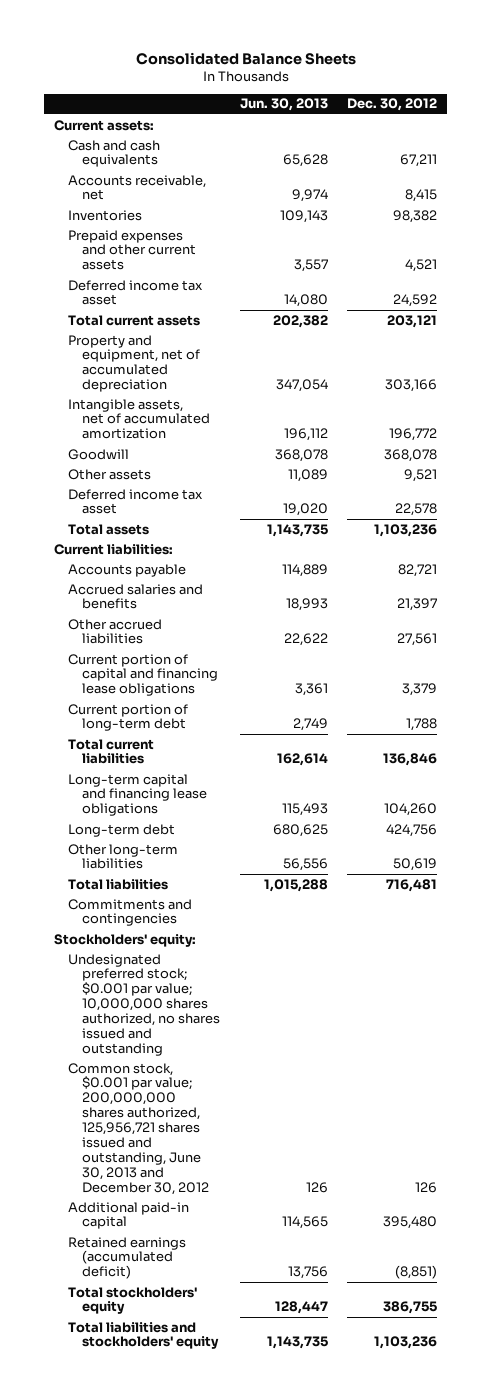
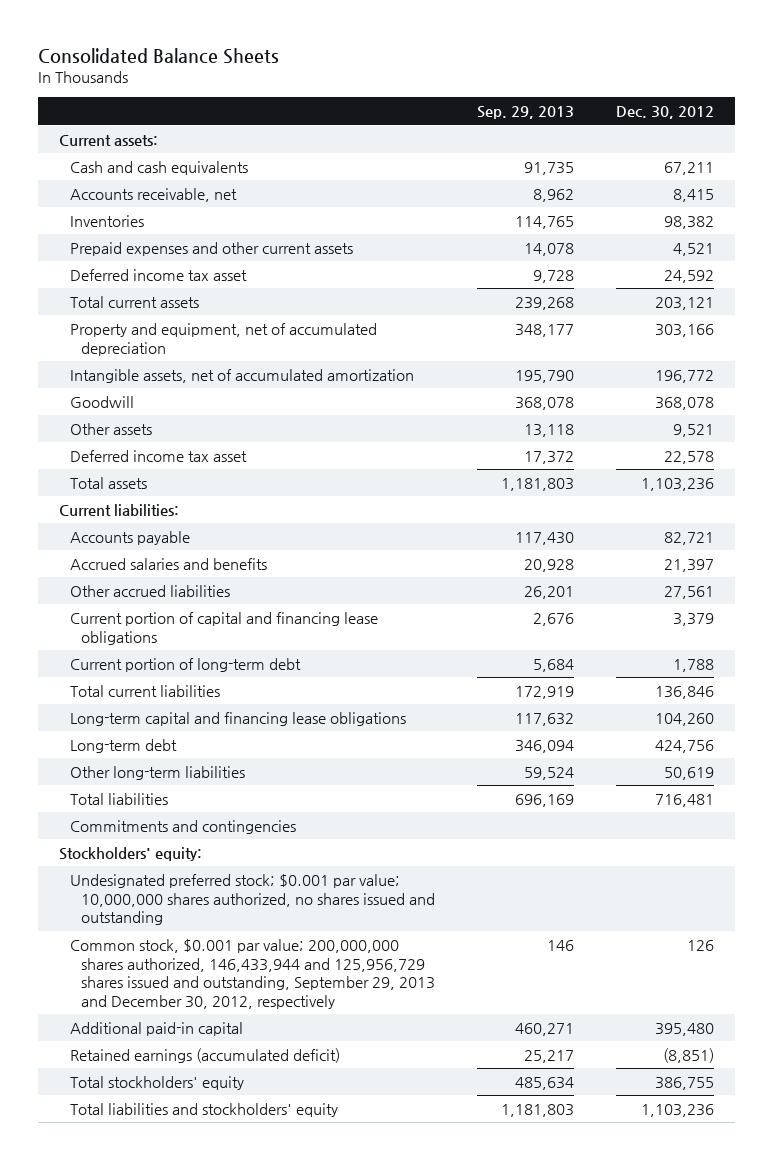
- | Jun. 30, 2013 | Dec. 30, 2012
+ | Sep. 29, 2013 | Dec. 30, 2012
- Common stock, $0.001 par value; 200,000,000 shares authorized, 125,956,721 shares issued and outstanding, June 30, 2013 and December 30, 2012 | 126 | 126
+ Common stock, $0.001 par value; 200,000,000 shares authorized, 146,433,944 and 125,956,729 shares issued and outstanding, September 29, 2013 and December 30, 2012, respectively | 146 | 126

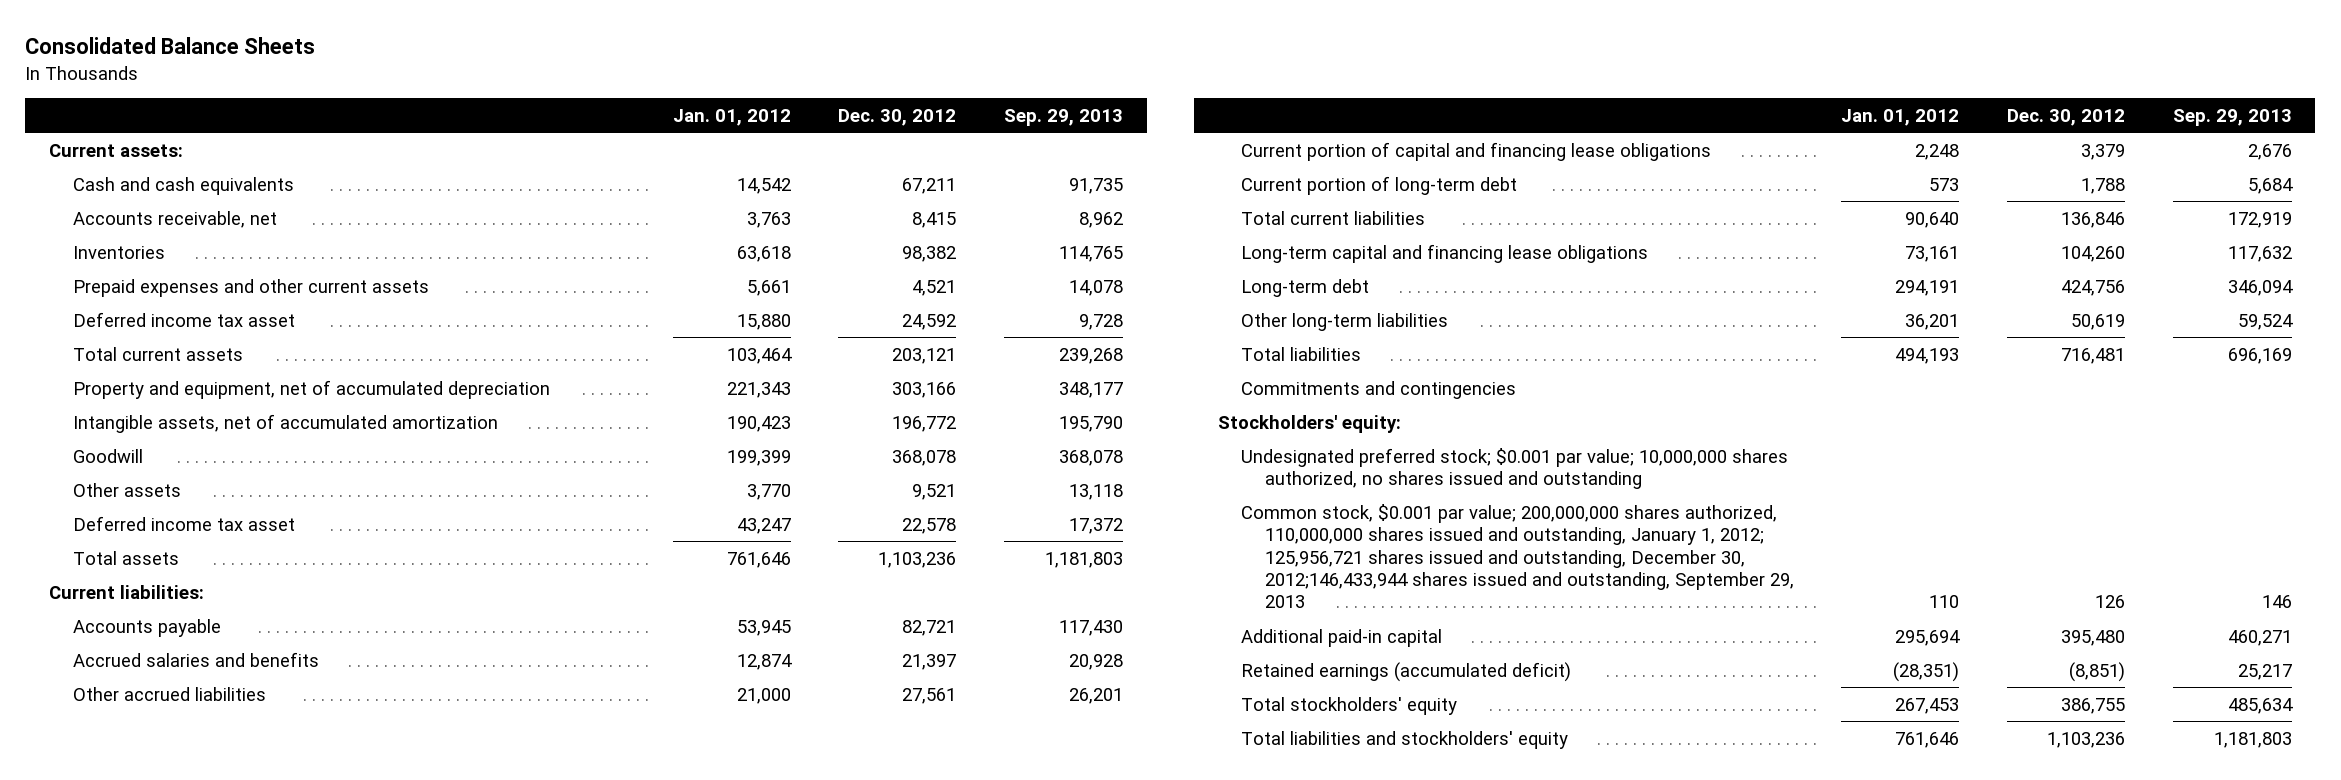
- | Sep. 29, 2013 | Dec. 30, 2012
+ | Jan. 01, 2012 | Dec. 30, 2012 | Sep. 29, 2013
- Common stock, $0.001 par value; 200,000,000 shares authorized, 146,433,944 and 125,956,729 shares issued and outstanding, September 29, 2013 and December 30, 2012, respectively | 146 | 126
+ Common stock, $0.001 par value; 200,000,000 shares authorized, 110,000,000 shares issued and outstanding, January 1, 2012; 125,956,721 shares issued and outstanding, December 30, 2012;146,433,944 shares issued and outstanding, September 29, 2013 | 110 | 126 | 146

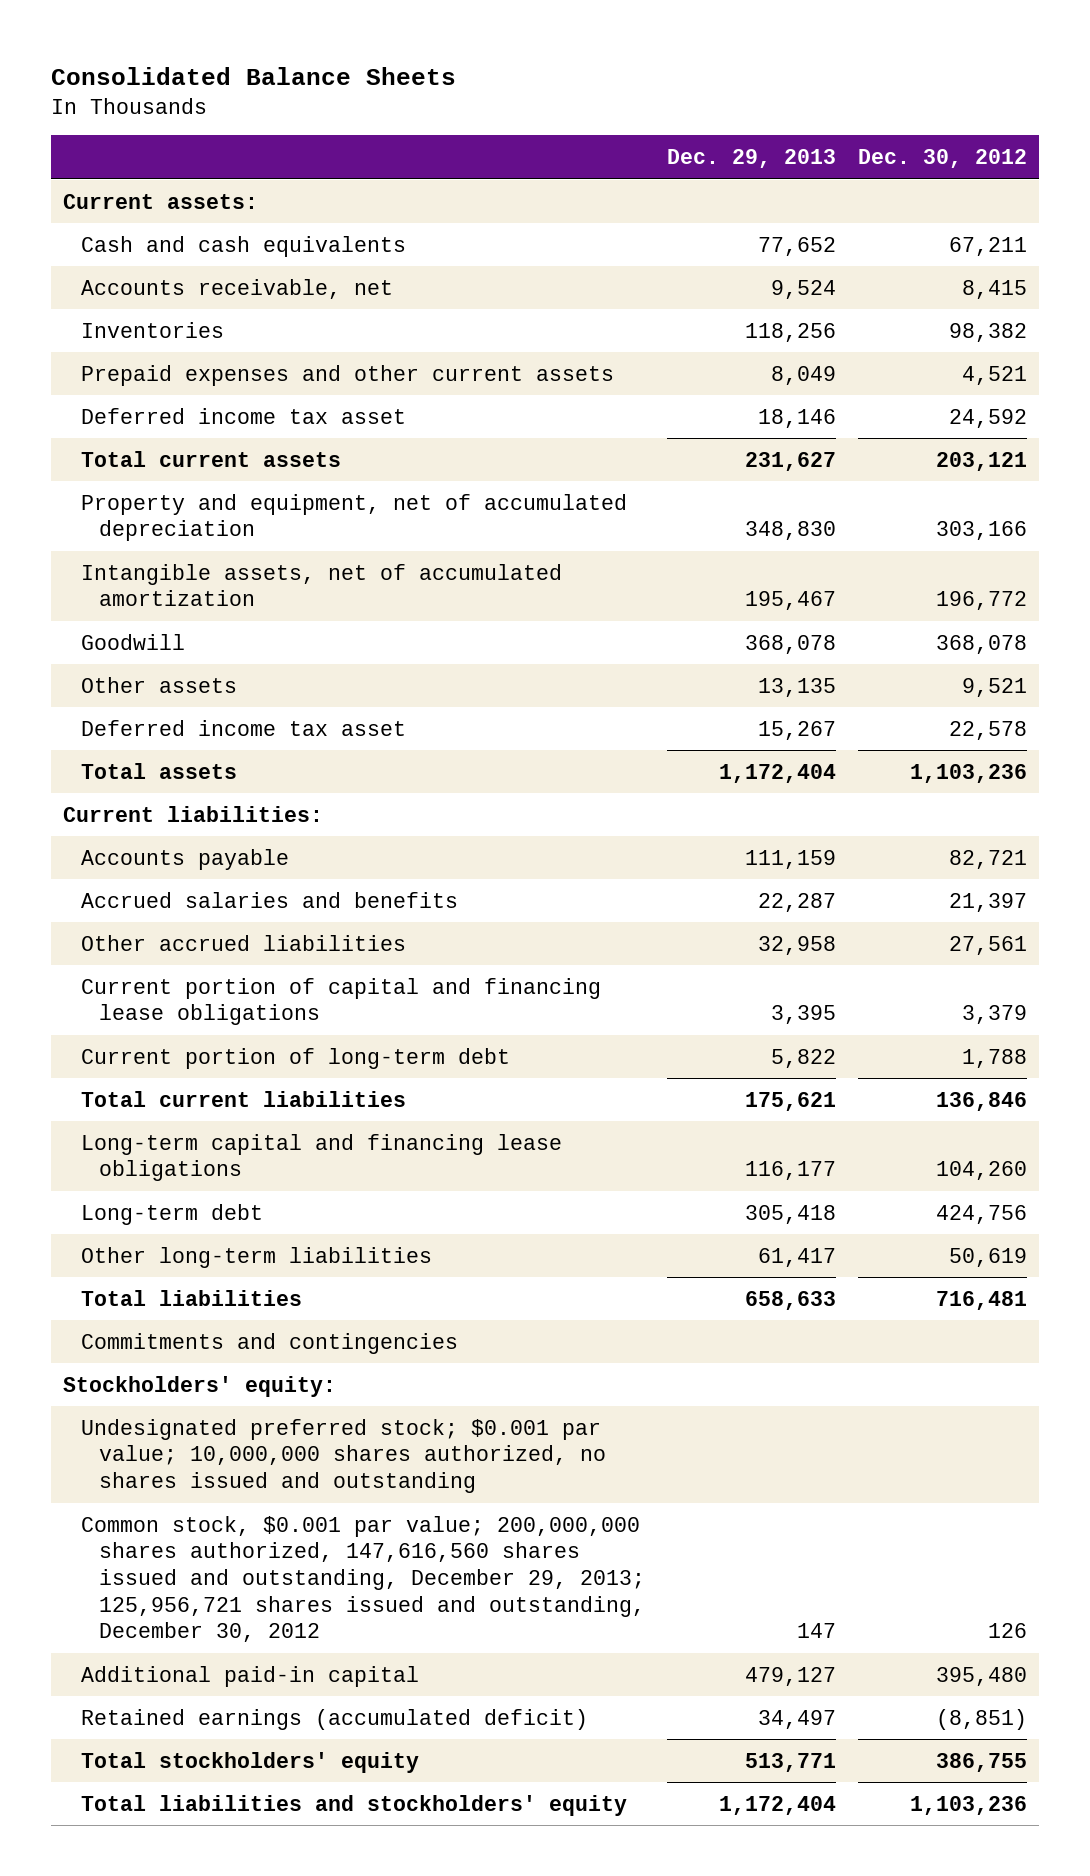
- | Jan. 01, 2012 | Dec. 30, 2012 | Sep. 29, 2013
+ | Dec. 29, 2013 | Dec. 30, 2012
- Common stock, $0.001 par value; 200,000,000 shares authorized, 110,000,000 shares issued and outstanding, January 1, 2012; 125,956,721 shares issued and outstanding, December 30, 2012;146,433,944 shares issued and outstanding, September 29, 2013 | 110 | 126 | 146
+ Common stock, $0.001 par value; 200,000,000 shares authorized, 147,616,560 shares issued and outstanding, December 29, 2013; 125,956,721 shares issued and outstanding, December 30, 2012 | 147 | 126

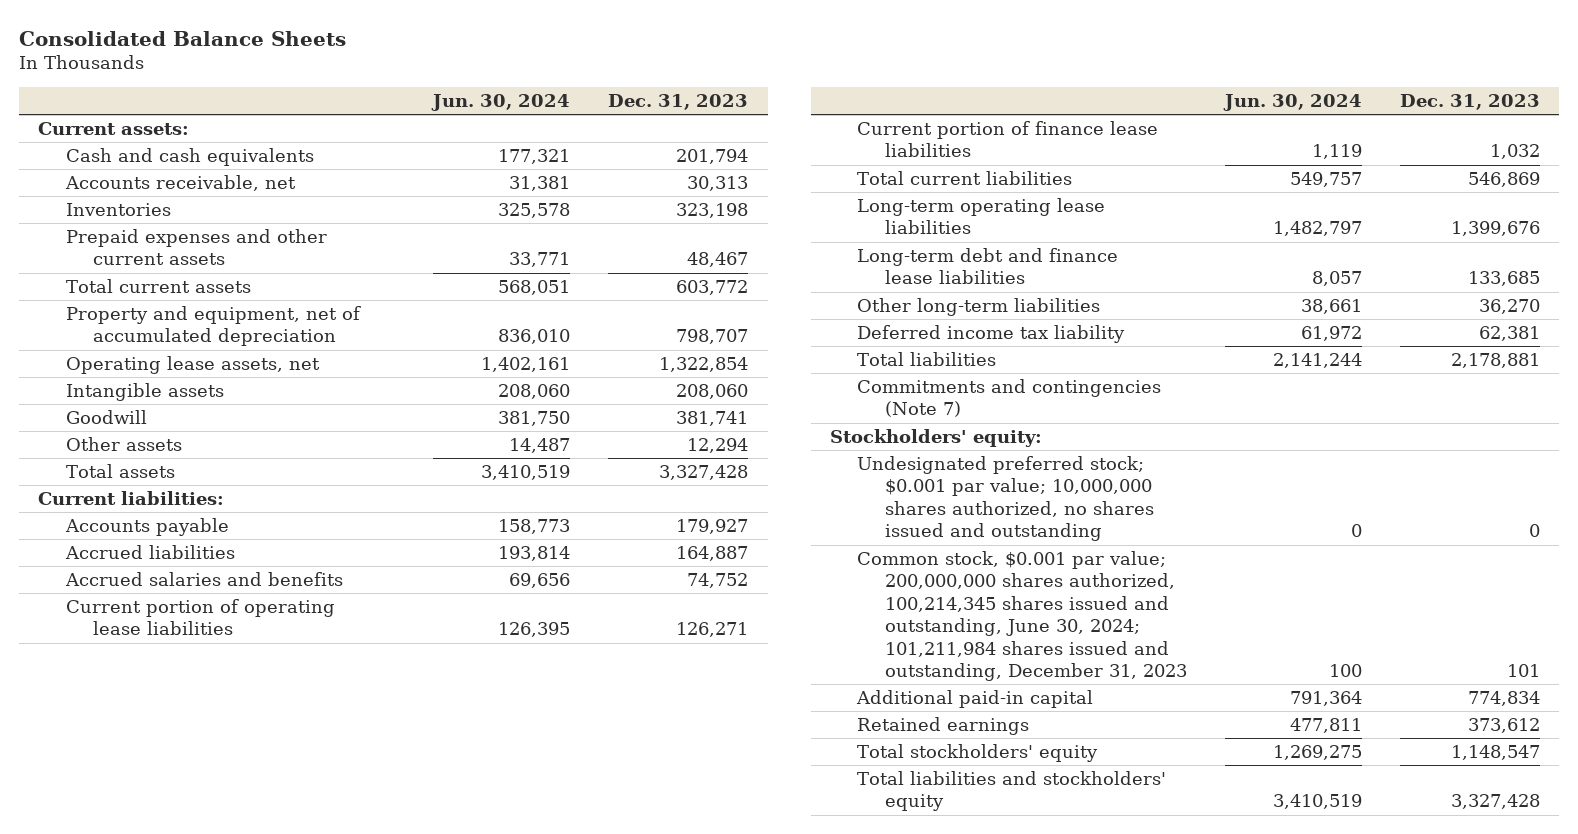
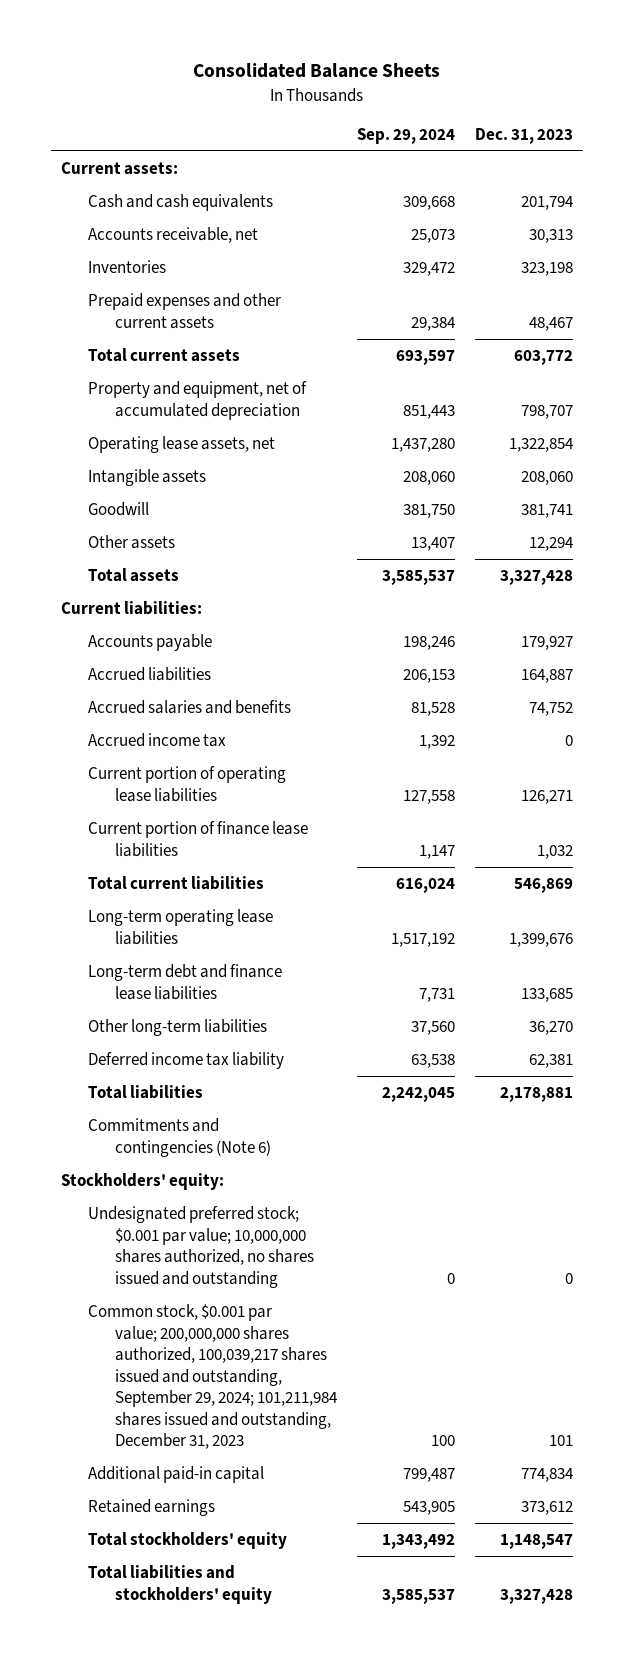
- | Jun. 30, 2024 | Dec. 31, 2023
+ | Sep. 29, 2024 | Dec. 31, 2023
+ Accrued income tax | 1,392 | 0
- Commitments and contingencies (Note 7)
+ Commitments and contingencies (Note 6)
- Common stock, $0.001 par value; 200,000,000 shares authorized, 100,214,345 shares issued and outstanding, June 30, 2024; 101,211,984 shares issued and outstanding, December 31, 2023 | 100 | 101
+ Common stock, $0.001 par value; 200,000,000 shares authorized, 100,039,217 shares issued and outstanding, September 29, 2024; 101,211,984 shares issued and outstanding, December 31, 2023 | 100 | 101

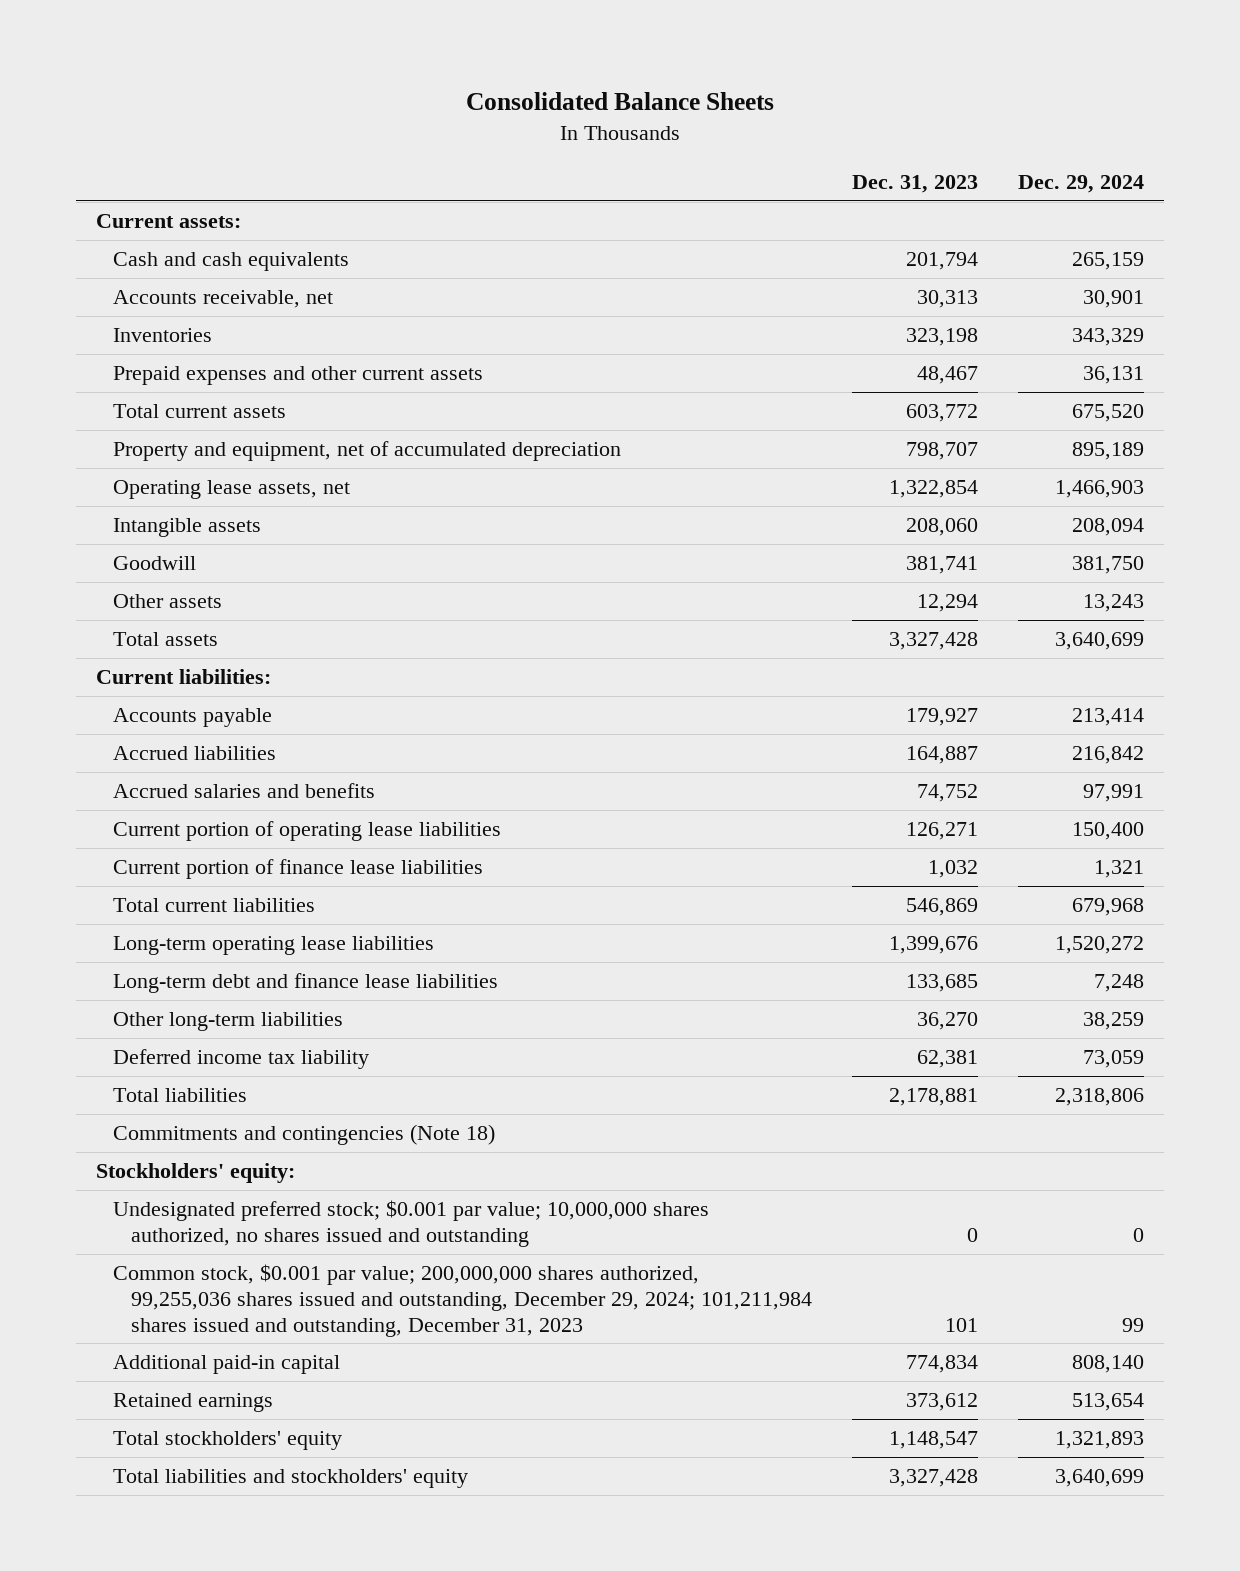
- | Sep. 29, 2024 | Dec. 31, 2023
+ | Dec. 31, 2023 | Dec. 29, 2024
- Accrued income tax | 1,392 | 0
- Commitments and contingencies (Note 6)
+ Commitments and contingencies (Note 18)
- Common stock, $0.001 par value; 200,000,000 shares authorized, 100,039,217 shares issued and outstanding, September 29, 2024; 101,211,984 shares issued and outstanding, December 31, 2023 | 100 | 101
+ Common stock, $0.001 par value; 200,000,000 shares authorized, 99,255,036 shares issued and outstanding, December 29, 2024; 101,211,984 shares issued and outstanding, December 31, 2023 | 101 | 99

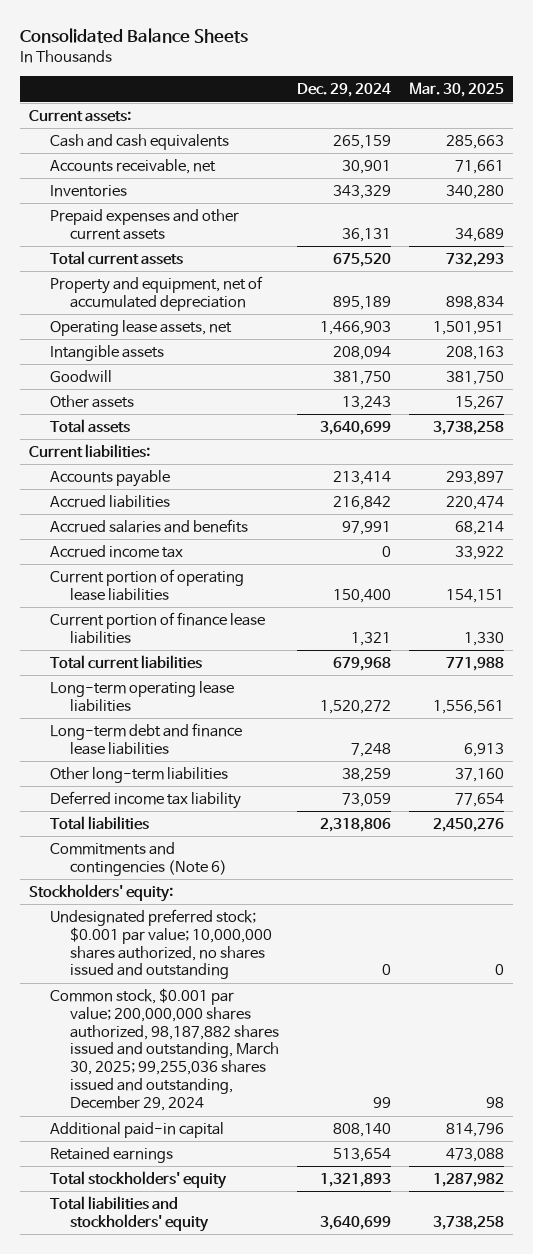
- | Dec. 31, 2023 | Dec. 29, 2024
+ | Dec. 29, 2024 | Mar. 30, 2025
+ Accrued income tax | 0 | 33,922
- Commitments and contingencies (Note 18)
+ Commitments and contingencies (Note 6)
- Common stock, $0.001 par value; 200,000,000 shares authorized, 99,255,036 shares issued and outstanding, December 29, 2024; 101,211,984 shares issued and outstanding, December 31, 2023 | 101 | 99
+ Common stock, $0.001 par value; 200,000,000 shares authorized, 98,187,882 shares issued and outstanding, March 30, 2025; 99,255,036 shares issued and outstanding, December 29, 2024 | 99 | 98

